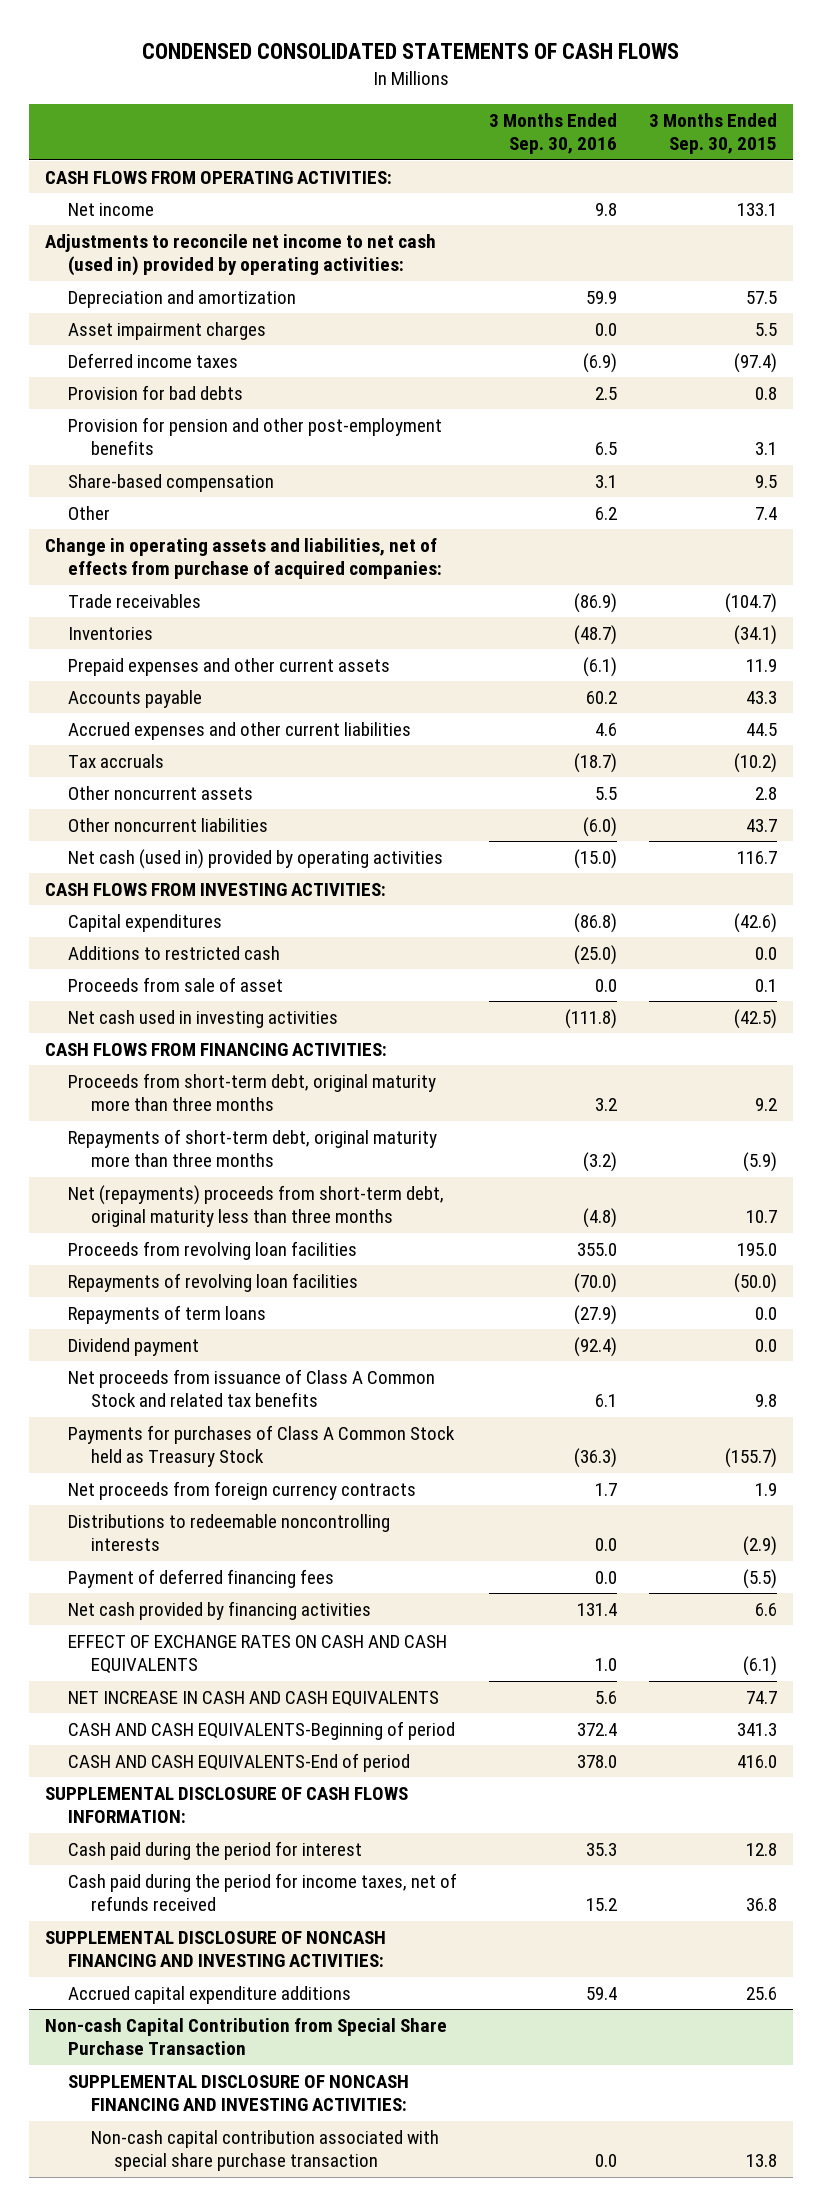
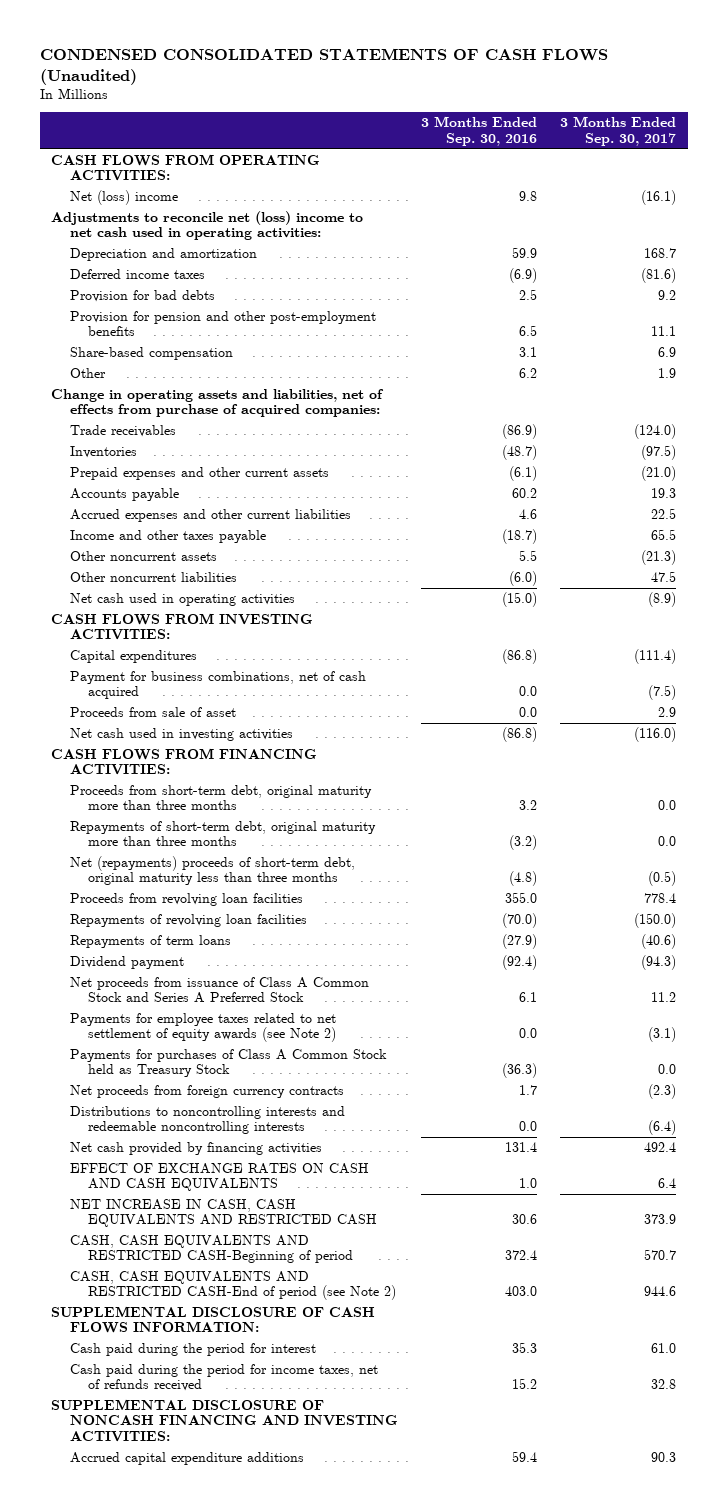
- CONDENSED CONSOLIDATED STATEMENTS OF CASH FLOWS
+ CONDENSED CONSOLIDATED STATEMENTS OF CASH FLOWS (Unaudited)
- | 3 Months Ended Sep. 30, 2016 | 3 Months Ended Sep. 30, 2015
+ | 3 Months Ended Sep. 30, 2016 | 3 Months Ended Sep. 30, 2017
- Net income | 9.8 | 133.1
- Adjustments to reconcile net income to net cash (used in) provided by operating activities:
+ Net (loss) income | 9.8 | (16.1)
+ Adjustments to reconcile net (loss) income to net cash used in operating activities:
- Asset impairment charges | 0.0 | 5.5
- Tax accruals | (18.7) | (10.2)
+ Income and other taxes payable | (18.7) | 65.5
- Net cash (used in) provided by operating activities | (15.0) | 116.7
+ Net cash used in operating activities | (15.0) | (8.9)
- Additions to restricted cash | (25.0) | 0.0
+ Payment for business combinations, net of cash acquired | 0.0 | (7.5)
- Net cash used in investing activities | (111.8) | (42.5)
+ Net cash used in investing activities | (86.8) | (116.0)
- Net (repayments) proceeds from short-term debt, original maturity less than three months | (4.8) | 10.7
+ Net (repayments) proceeds of short-term debt, original maturity less than three months | (4.8) | (0.5)
- Net proceeds from issuance of Class A Common Stock and related tax benefits | 6.1 | 9.8
+ Net proceeds from issuance of Class A Common Stock and Series A Preferred Stock | 6.1 | 11.2
+ Payments for employee taxes related to net settlement of equity awards (see Note 2) | 0.0 | (3.1)
- Distributions to redeemable noncontrolling interests | 0.0 | (2.9)
- Payment of deferred financing fees | 0.0 | (5.5)
+ Distributions to noncontrolling interests and redeemable noncontrolling interests | 0.0 | (6.4)
- NET INCREASE IN CASH AND CASH EQUIVALENTS | 5.6 | 74.7
- CASH AND CASH EQUIVALENTS-Beginning of period | 372.4 | 341.3
- CASH AND CASH EQUIVALENTS-End of period | 378.0 | 416.0
+ NET INCREASE IN CASH, CASH EQUIVALENTS AND RESTRICTED CASH | 30.6 | 373.9
+ CASH, CASH EQUIVALENTS AND RESTRICTED CASH-Beginning of period | 372.4 | 570.7
+ CASH, CASH EQUIVALENTS AND RESTRICTED CASH-End of period (see Note 2) | 403.0 | 944.6
- Non-cash Capital Contribution from Special Share Purchase Transaction
- SUPPLEMENTAL DISCLOSURE OF NONCASH FINANCING AND INVESTING ACTIVITIES:
- Non-cash capital contribution associated with special share purchase transaction | 0.0 | 13.8

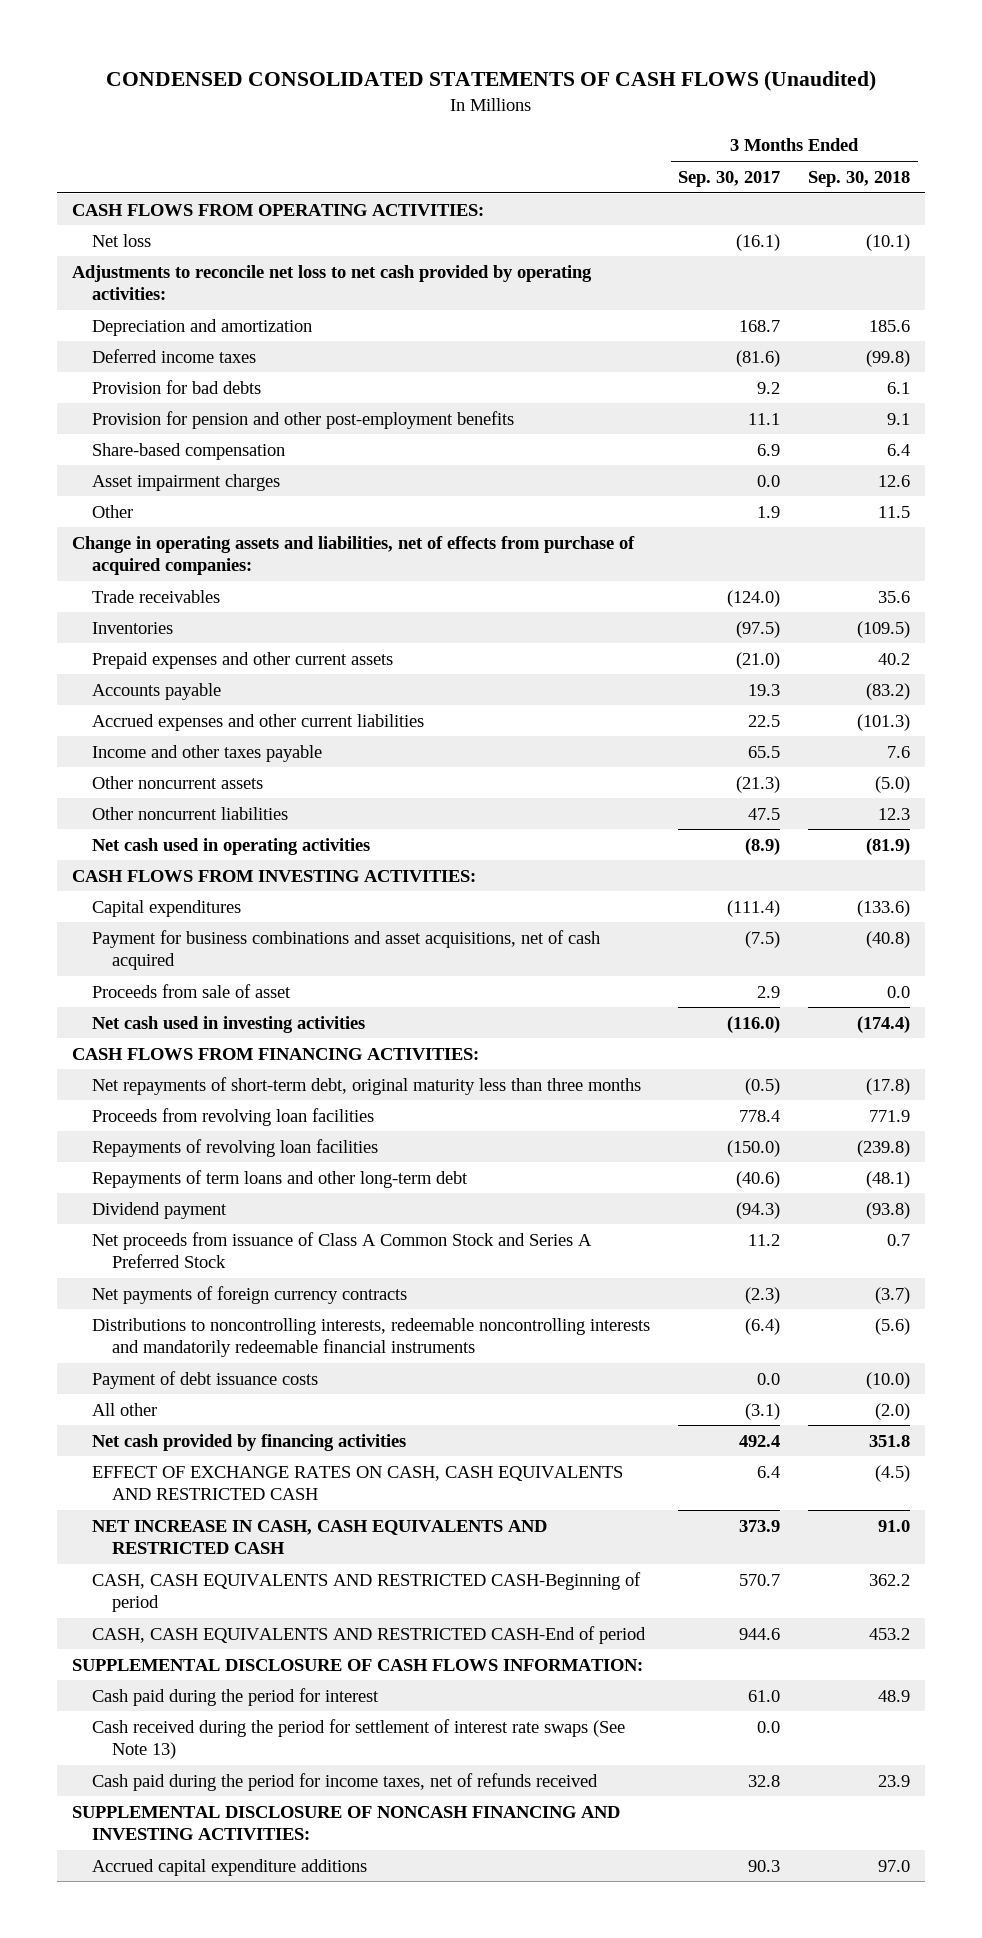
- | 3 Months Ended Sep. 30, 2016 | 3 Months Ended Sep. 30, 2017
+ | 3 Months Ended Sep. 30, 2017 | 3 Months Ended Sep. 30, 2018
- Net (loss) income | 9.8 | (16.1)
- Adjustments to reconcile net (loss) income to net cash used in operating activities:
+ Net loss | (16.1) | (10.1)
+ Adjustments to reconcile net loss to net cash provided by operating activities:
+ Asset impairment charges | 0.0 | 12.6
- Payment for business combinations, net of cash acquired | 0.0 | (7.5)
+ Payment for business combinations and asset acquisitions, net of cash acquired | (7.5) | (40.8)
- Proceeds from short-term debt, original maturity more than three months | 3.2 | 0.0
- Repayments of short-term debt, original maturity more than three months | (3.2) | 0.0
- Net (repayments) proceeds of short-term debt, original maturity less than three months | (4.8) | (0.5)
+ Net repayments of short-term debt, original maturity less than three months | (0.5) | (17.8)
- Repayments of term loans | (27.9) | (40.6)
+ Repayments of term loans and other long-term debt | (40.6) | (48.1)
- Payments for employee taxes related to net settlement of equity awards (see Note 2) | 0.0 | (3.1)
- Payments for purchases of Class A Common Stock held as Treasury Stock | (36.3) | 0.0
- Net proceeds from foreign currency contracts | 1.7 | (2.3)
- Distributions to noncontrolling interests and redeemable noncontrolling interests | 0.0 | (6.4)
+ Net payments of foreign currency contracts | (2.3) | (3.7)
+ Distributions to noncontrolling interests, redeemable noncontrolling interests and mandatorily redeemable financial instruments | (6.4) | (5.6)
+ Payment of debt issuance costs | 0.0 | (10.0)
+ All other | (3.1) | (2.0)
- EFFECT OF EXCHANGE RATES ON CASH AND CASH EQUIVALENTS | 1.0 | 6.4
+ EFFECT OF EXCHANGE RATES ON CASH, CASH EQUIVALENTS AND RESTRICTED CASH | 6.4 | (4.5)
- CASH, CASH EQUIVALENTS AND RESTRICTED CASH-End of period (see Note 2) | 403.0 | 944.6
+ CASH, CASH EQUIVALENTS AND RESTRICTED CASH-End of period | 944.6 | 453.2
+ Cash received during the period for settlement of interest rate swaps (See Note 13) | 0.0 |

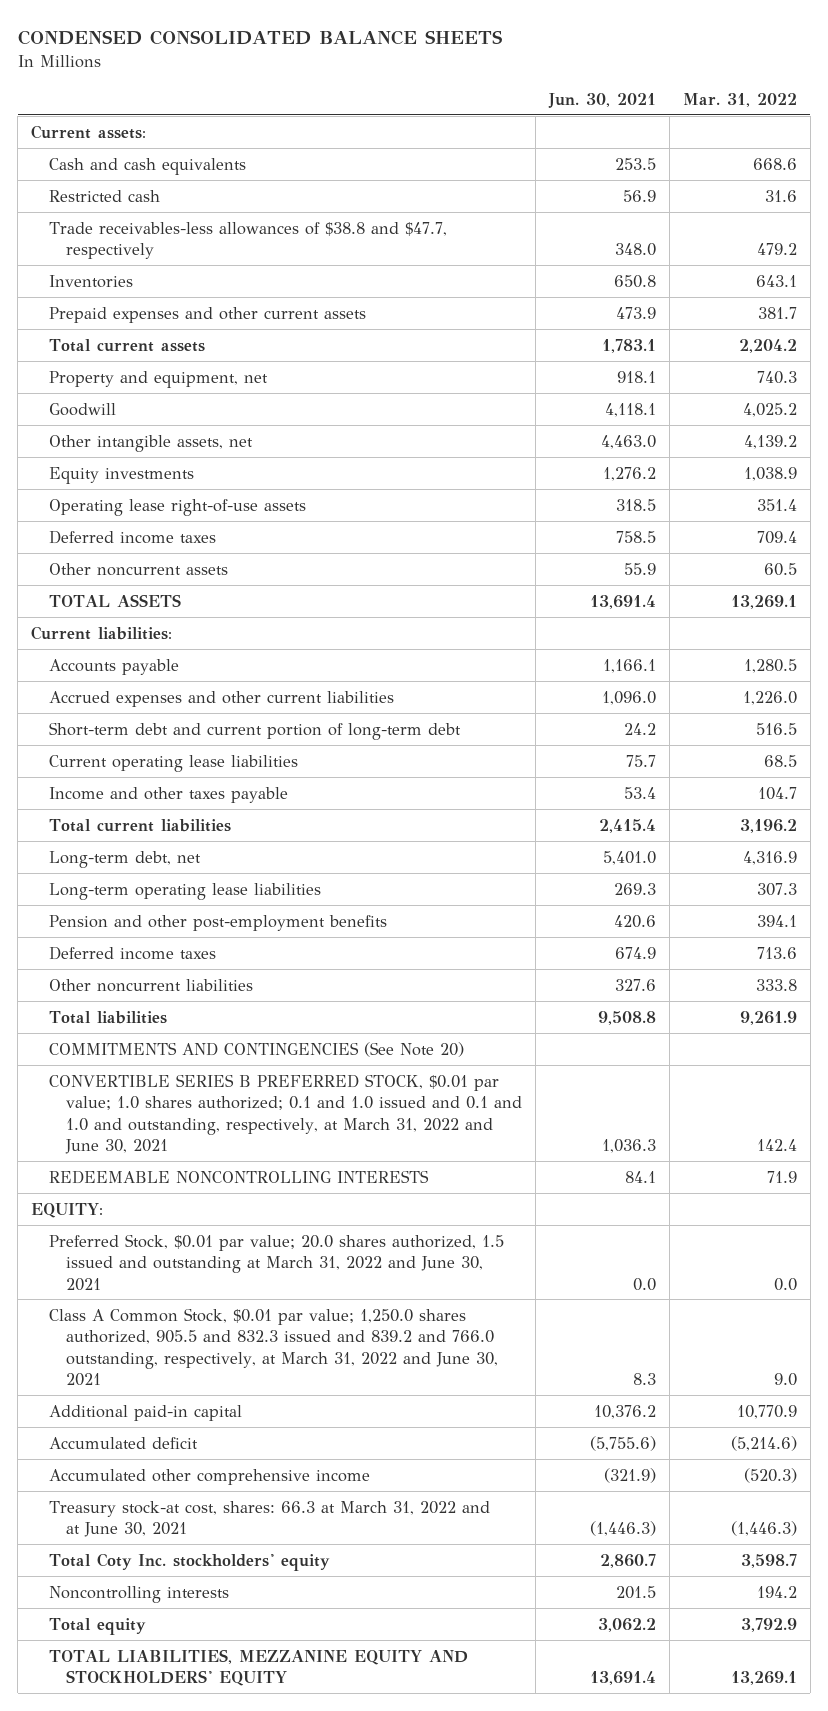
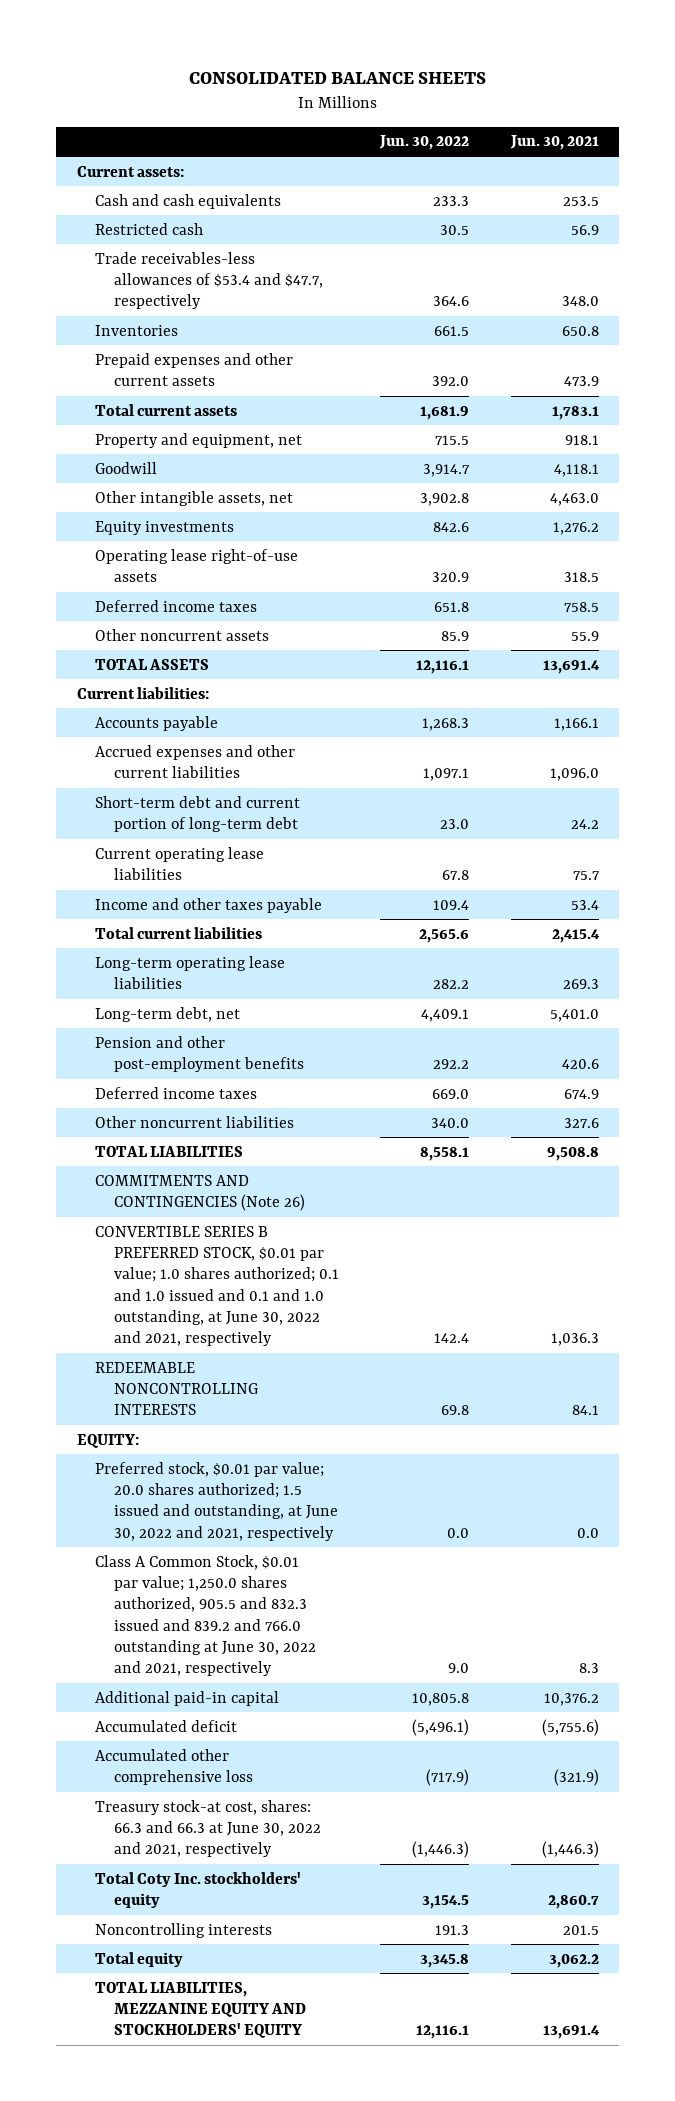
- CONDENSED CONSOLIDATED BALANCE SHEETS
+ CONSOLIDATED BALANCE SHEETS
- | Jun. 30, 2021 | Mar. 31, 2022
+ | Jun. 30, 2022 | Jun. 30, 2021
- Trade receivables-less allowances of $38.8 and $47.7, respectively | 348.0 | 479.2
+ Trade receivables-less allowances of $53.4 and $47.7, respectively | 364.6 | 348.0
moved down: Long-term debt, net | 4,409.1 | 5,401.0
- Total liabilities | 9,508.8 | 9,261.9
- COMMITMENTS AND CONTINGENCIES (See Note 20)
- CONVERTIBLE SERIES B PREFERRED STOCK, $0.01 par value; 1.0 shares authorized; 0.1 and 1.0 issued and 0.1 and 1.0 and outstanding, respectively, at March 31, 2022 and June 30, 2021 | 1,036.3 | 142.4
+ TOTAL LIABILITIES | 8,558.1 | 9,508.8
+ COMMITMENTS AND CONTINGENCIES (Note 26)
+ CONVERTIBLE SERIES B PREFERRED STOCK, $0.01 par value; 1.0 shares authorized; 0.1 and 1.0 issued and 0.1 and 1.0 outstanding, at June 30, 2022 and 2021, respectively | 142.4 | 1,036.3
- Preferred Stock, $0.01 par value; 20.0 shares authorized, 1.5 issued and outstanding at March 31, 2022 and June 30, 2021 | 0.0 | 0.0
- Class A Common Stock, $0.01 par value; 1,250.0 shares authorized, 905.5 and 832.3 issued and 839.2 and 766.0 outstanding, respectively, at March 31, 2022 and June 30, 2021 | 8.3 | 9.0
+ Preferred stock, $0.01 par value; 20.0 shares authorized; 1.5 issued and outstanding, at June 30, 2022 and 2021, respectively | 0.0 | 0.0
+ Class A Common Stock, $0.01 par value; 1,250.0 shares authorized, 905.5 and 832.3 issued and 839.2 and 766.0 outstanding at June 30, 2022 and 2021, respectively | 9.0 | 8.3
- Accumulated other comprehensive income | (321.9) | (520.3)
- Treasury stock-at cost, shares: 66.3 at March 31, 2022 and at June 30, 2021 | (1,446.3) | (1,446.3)
+ Accumulated other comprehensive loss | (717.9) | (321.9)
+ Treasury stock-at cost, shares: 66.3 and 66.3 at June 30, 2022 and 2021, respectively | (1,446.3) | (1,446.3)

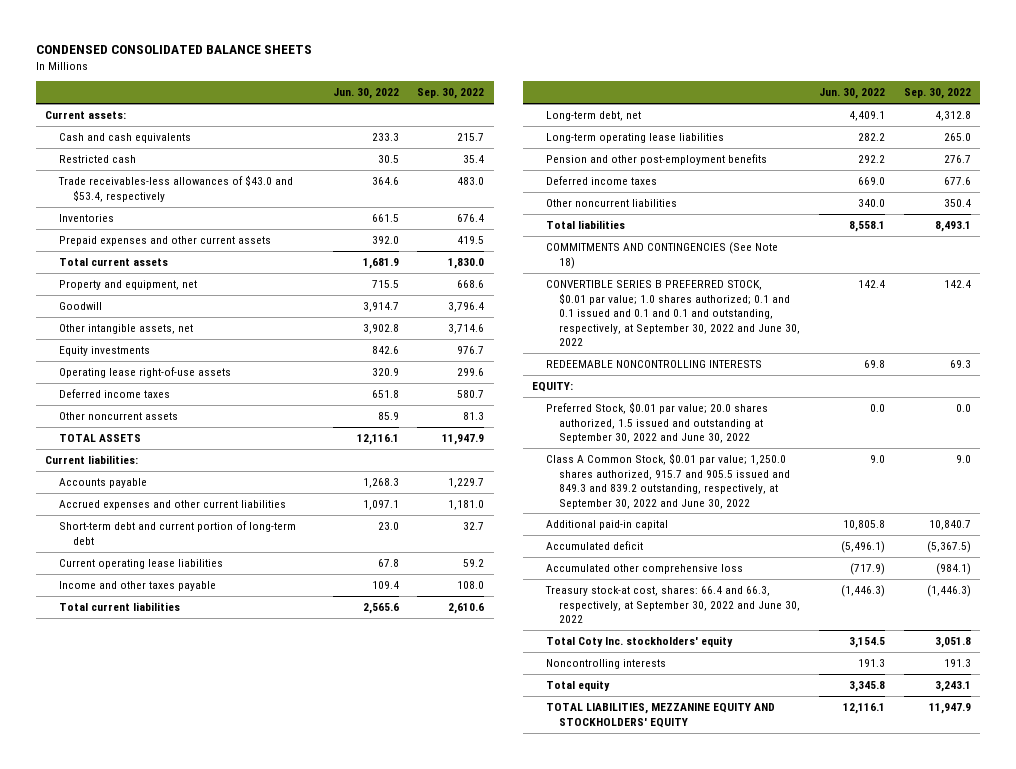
- CONSOLIDATED BALANCE SHEETS
+ CONDENSED CONSOLIDATED BALANCE SHEETS
- | Jun. 30, 2022 | Jun. 30, 2021
+ | Jun. 30, 2022 | Sep. 30, 2022
- Trade receivables-less allowances of $53.4 and $47.7, respectively | 364.6 | 348.0
+ Trade receivables-less allowances of $43.0 and $53.4, respectively | 364.6 | 483.0
moved down: Long-term operating lease liabilities | 282.2 | 265.0
- TOTAL LIABILITIES | 8,558.1 | 9,508.8
- COMMITMENTS AND CONTINGENCIES (Note 26)
- CONVERTIBLE SERIES B PREFERRED STOCK, $0.01 par value; 1.0 shares authorized; 0.1 and 1.0 issued and 0.1 and 1.0 outstanding, at June 30, 2022 and 2021, respectively | 142.4 | 1,036.3
+ Total liabilities | 8,558.1 | 8,493.1
+ COMMITMENTS AND CONTINGENCIES (See Note 18)
+ CONVERTIBLE SERIES B PREFERRED STOCK, $0.01 par value; 1.0 shares authorized; 0.1 and 0.1 issued and 0.1 and 0.1 and outstanding, respectively, at September 30, 2022 and June 30, 2022 | 142.4 | 142.4
- Preferred stock, $0.01 par value; 20.0 shares authorized; 1.5 issued and outstanding, at June 30, 2022 and 2021, respectively | 0.0 | 0.0
- Class A Common Stock, $0.01 par value; 1,250.0 shares authorized, 905.5 and 832.3 issued and 839.2 and 766.0 outstanding at June 30, 2022 and 2021, respectively | 9.0 | 8.3
+ Preferred Stock, $0.01 par value; 20.0 shares authorized, 1.5 issued and outstanding at September 30, 2022 and June 30, 2022 | 0.0 | 0.0
+ Class A Common Stock, $0.01 par value; 1,250.0 shares authorized, 915.7 and 905.5 issued and 849.3 and 839.2 outstanding, respectively, at September 30, 2022 and June 30, 2022 | 9.0 | 9.0
- Treasury stock-at cost, shares: 66.3 and 66.3 at June 30, 2022 and 2021, respectively | (1,446.3) | (1,446.3)
+ Treasury stock-at cost, shares: 66.4 and 66.3, respectively, at September 30, 2022 and June 30, 2022 | (1,446.3) | (1,446.3)

